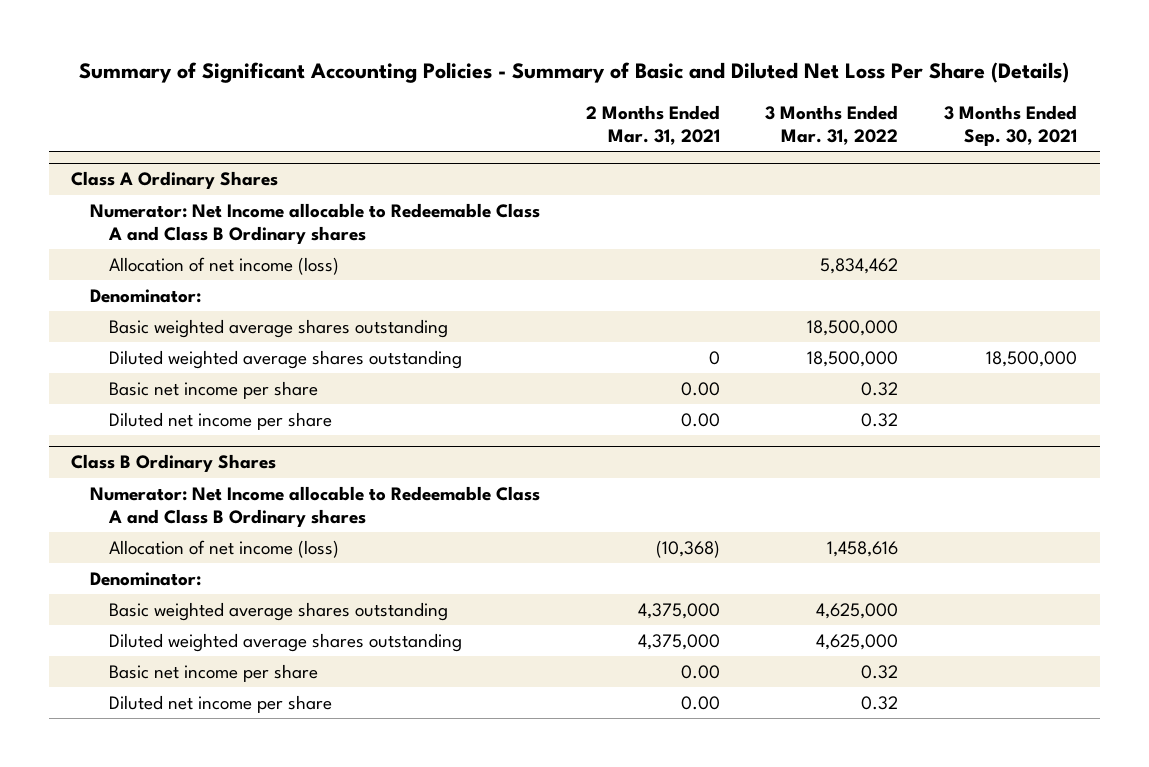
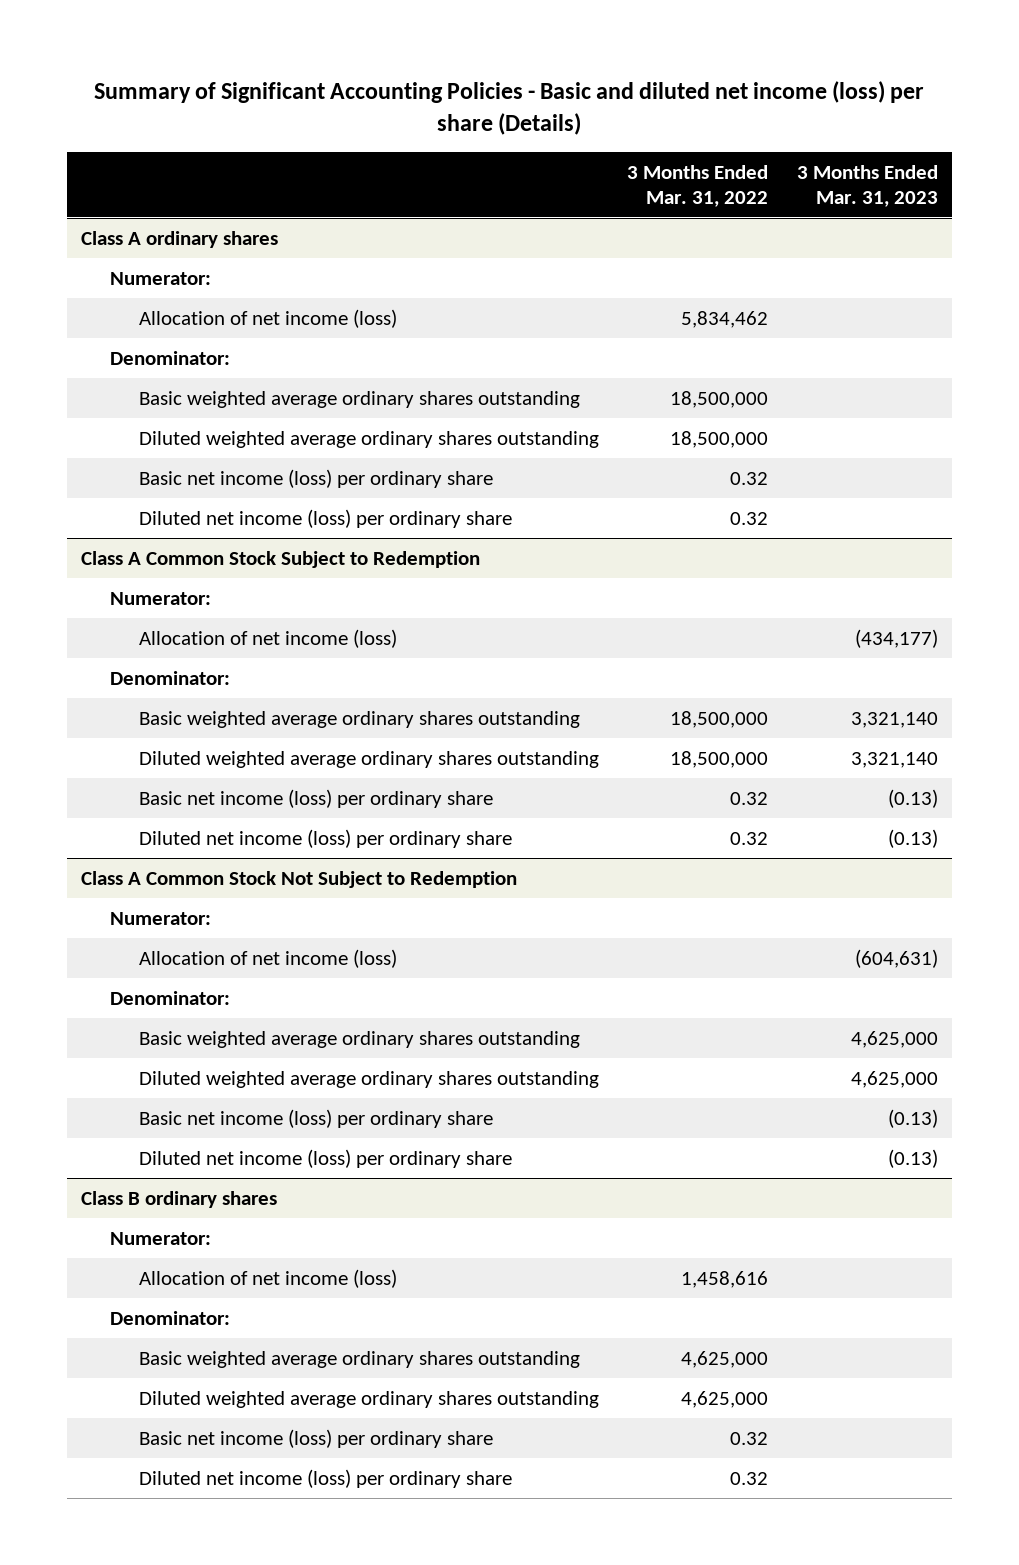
- Summary of Significant Accounting Policies - Summary of Basic and Diluted Net Loss Per Share (Details)
+ Summary of Significant Accounting Policies - Basic and diluted net income (loss) per share (Details)
- | 2 Months Ended Mar. 31, 2021 | 3 Months Ended Mar. 31, 2022 | 3 Months Ended Sep. 30, 2021
+ | 3 Months Ended Mar. 31, 2022 | 3 Months Ended Mar. 31, 2023
- Class A Ordinary Shares
- Numerator: Net Income allocable to Redeemable Class A and Class B Ordinary shares
+ Class A ordinary shares
+ Numerator:
- Basic weighted average shares outstanding | | 18,500,000 |
- Diluted weighted average shares outstanding | 0 | 18,500,000 | 18,500,000
- Basic net income per share | 0.00 | 0.32 |
- Diluted net income per share | 0.00 | 0.32 |
- Class B Ordinary Shares
- Numerator: Net Income allocable to Redeemable Class A and Class B Ordinary shares
+ Basic weighted average ordinary shares outstanding | 18,500,000 |
+ Diluted weighted average ordinary shares outstanding | 18,500,000 |
+ Basic net income (loss) per ordinary share | 0.32 |
+ Diluted net income (loss) per ordinary share | 0.32 |
+ Class A Common Stock Subject to Redemption
+ Numerator:
+ Allocation of net income (loss) | | (434,177)
+ Denominator:
+ Basic weighted average ordinary shares outstanding | 18,500,000 | 3,321,140
+ Diluted weighted average ordinary shares outstanding | 18,500,000 | 3,321,140
+ Basic net income (loss) per ordinary share | 0.32 | (0.13)
+ Diluted net income (loss) per ordinary share | 0.32 | (0.13)
+ Class A Common Stock Not Subject to Redemption
+ Numerator:
+ Allocation of net income (loss) | | (604,631)
+ Denominator:
+ Basic weighted average ordinary shares outstanding | | 4,625,000
+ Diluted weighted average ordinary shares outstanding | | 4,625,000
+ Basic net income (loss) per ordinary share | | (0.13)
+ Diluted net income (loss) per ordinary share | | (0.13)
+ Class B ordinary shares
+ Numerator:
- Basic weighted average shares outstanding | 4,375,000 | 4,625,000 |
- Diluted weighted average shares outstanding | 4,375,000 | 4,625,000 |
- Basic net income per share | 0.00 | 0.32 |
- Diluted net income per share | 0.00 | 0.32 |
+ Basic weighted average ordinary shares outstanding | 4,625,000 |
+ Diluted weighted average ordinary shares outstanding | 4,625,000 |
+ Basic net income (loss) per ordinary share | 0.32 |
+ Diluted net income (loss) per ordinary share | 0.32 |

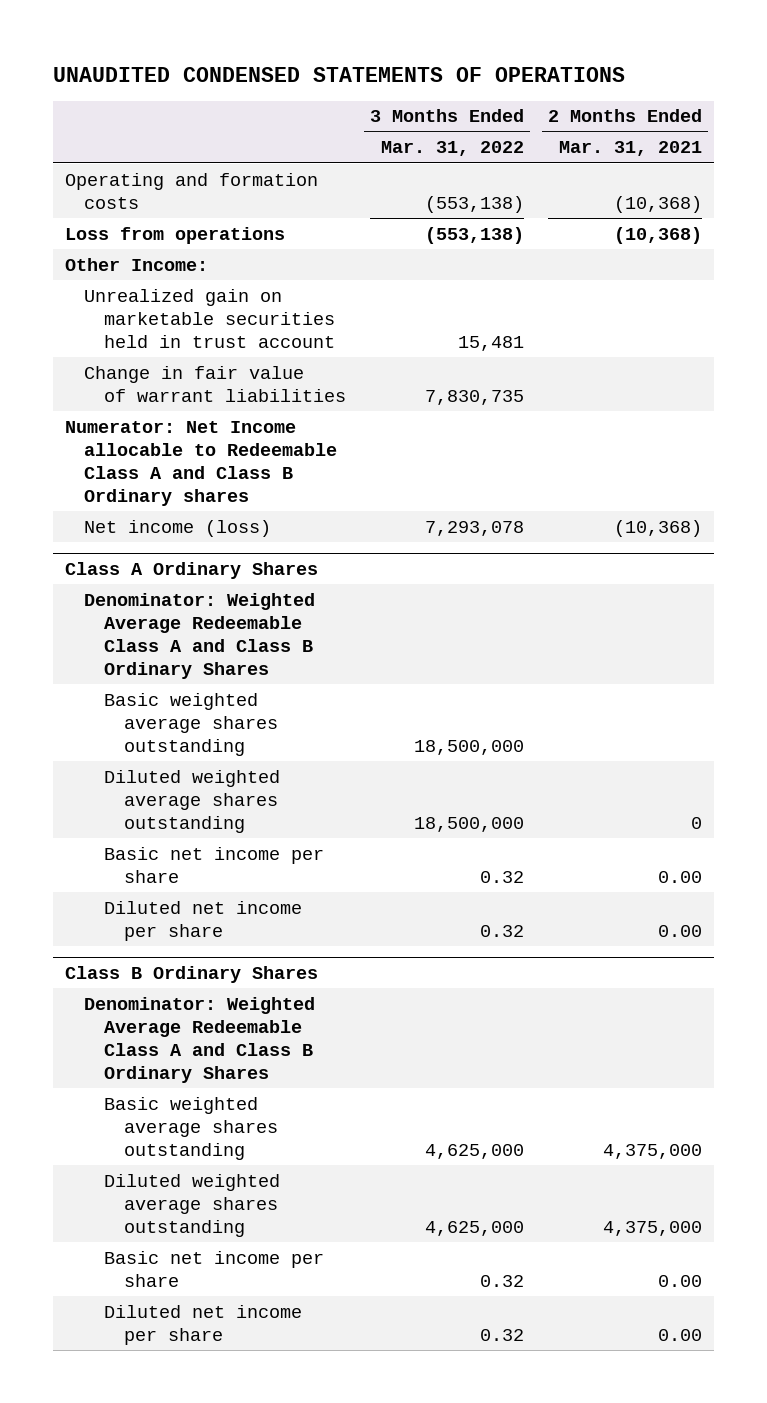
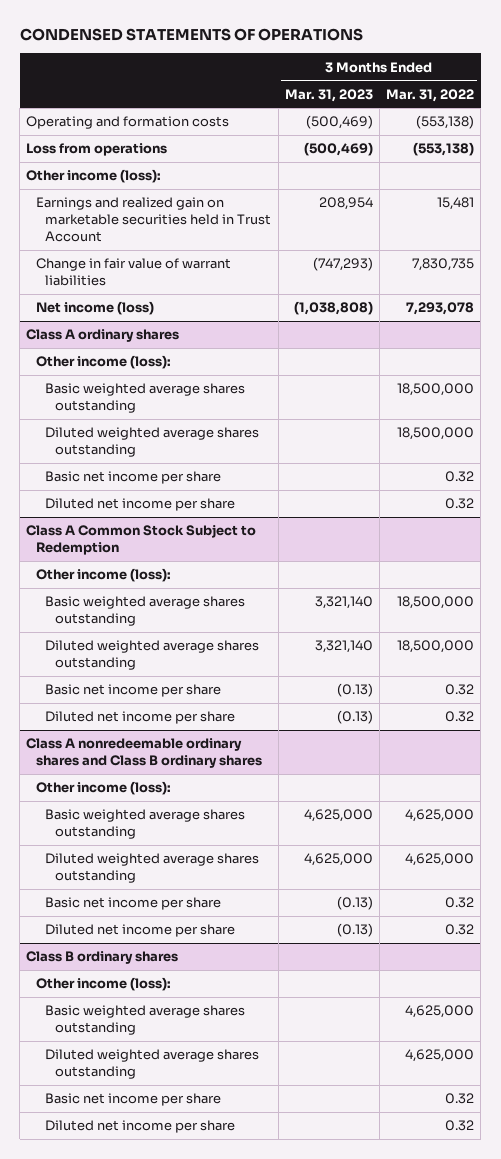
- UNAUDITED CONDENSED STATEMENTS OF OPERATIONS
+ CONDENSED STATEMENTS OF OPERATIONS
- | 3 Months Ended Mar. 31, 2022 | 2 Months Ended Mar. 31, 2021
+ | 3 Months Ended Mar. 31, 2023 | 3 Months Ended Mar. 31, 2022
- Other Income:
- Unrealized gain on marketable securities held in trust account | 15,481 |
+ Other income (loss):
+ Earnings and realized gain on marketable securities held in Trust Account | 208,954 | 15,481
- Numerator: Net Income allocable to Redeemable Class A and Class B Ordinary shares
- Class A Ordinary Shares
- Denominator: Weighted Average Redeemable Class A and Class B Ordinary Shares
+ Class A ordinary shares
+ Other income (loss):
- Class B Ordinary Shares
- Denominator: Weighted Average Redeemable Class A and Class B Ordinary Shares
+ Class A Common Stock Subject to Redemption
+ Other income (loss):
+ Basic weighted average shares outstanding | 3,321,140 | 18,500,000
+ Diluted weighted average shares outstanding | 3,321,140 | 18,500,000
+ Basic net income per share | (0.13) | 0.32
+ Diluted net income per share | (0.13) | 0.32
+ Class A nonredeemable ordinary shares and Class B ordinary shares
+ Other income (loss):
+ Class B ordinary shares
+ Other income (loss):
+ Basic weighted average shares outstanding | | 4,625,000
+ Diluted weighted average shares outstanding | | 4,625,000
+ Basic net income per share | | 0.32
+ Diluted net income per share | | 0.32

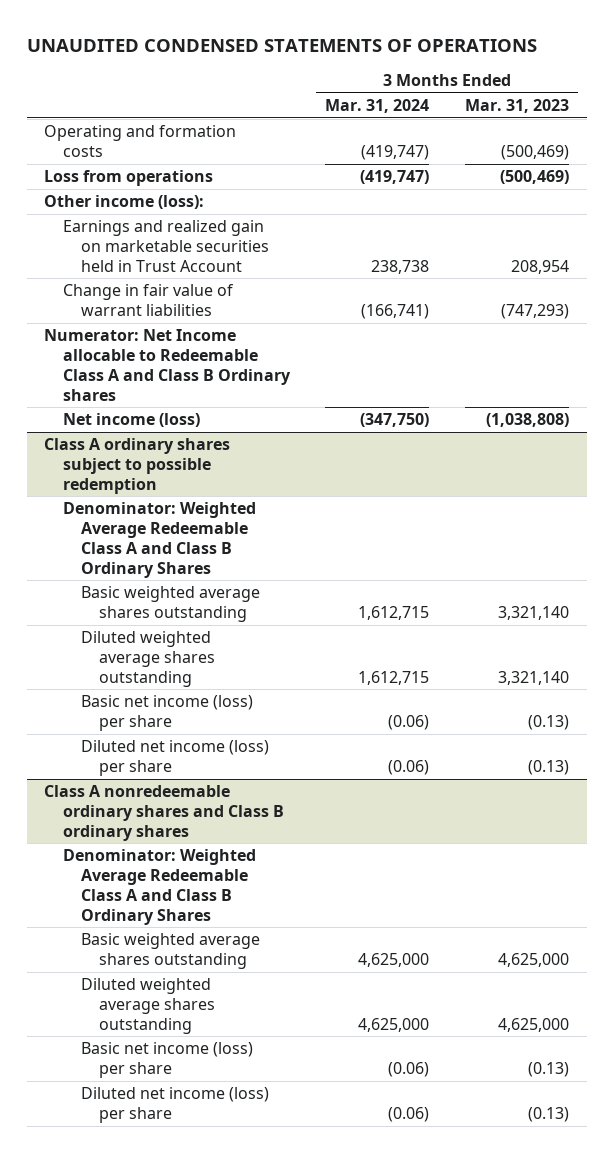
- CONDENSED STATEMENTS OF OPERATIONS
+ UNAUDITED CONDENSED STATEMENTS OF OPERATIONS
- | 3 Months Ended Mar. 31, 2023 | 3 Months Ended Mar. 31, 2022
+ | 3 Months Ended Mar. 31, 2024 | 3 Months Ended Mar. 31, 2023
+ Numerator: Net Income allocable to Redeemable Class A and Class B Ordinary shares
- Class A ordinary shares
- Other income (loss):
- Basic weighted average shares outstanding | | 18,500,000
- Diluted weighted average shares outstanding | | 18,500,000
- Basic net income per share | | 0.32
- Diluted net income per share | | 0.32
- Class A Common Stock Subject to Redemption
- Other income (loss):
+ Class A ordinary shares subject to possible redemption
+ Denominator: Weighted Average Redeemable Class A and Class B Ordinary Shares
- Basic net income per share | (0.13) | 0.32
- Diluted net income per share | (0.13) | 0.32
+ Basic net income (loss) per share | (0.06) | (0.13)
+ Diluted net income (loss) per share | (0.06) | (0.13)
@ Class A nonredeemable ordinary shares and Class B ordinary shares
- Other income (loss):
+ Denominator: Weighted Average Redeemable Class A and Class B Ordinary Shares
- Basic net income per share | (0.13) | 0.32
- Diluted net income per share | (0.13) | 0.32
- Class B ordinary shares
- Other income (loss):
- Basic weighted average shares outstanding | | 4,625,000
- Diluted weighted average shares outstanding | | 4,625,000
- Basic net income per share | | 0.32
- Diluted net income per share | | 0.32
@ Class A nonredeemable ordinary shares and Class B ordinary shares
+ Basic net income (loss) per share | (0.06) | (0.13)
+ Diluted net income (loss) per share | (0.06) | (0.13)

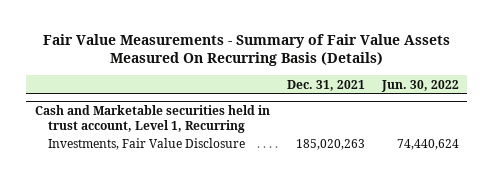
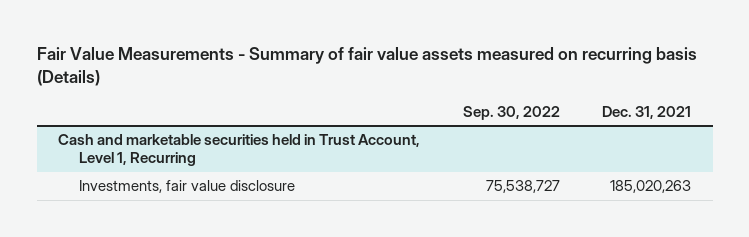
- Fair Value Measurements - Summary of Fair Value Assets Measured On Recurring Basis (Details)
+ Fair Value Measurements - Summary of fair value assets measured on recurring basis (Details)
- | Dec. 31, 2021 | Jun. 30, 2022
+ | Sep. 30, 2022 | Dec. 31, 2021
- Cash and Marketable securities held in trust account, Level 1, Recurring
- Investments, Fair Value Disclosure | 185,020,263 | 74,440,624
+ Cash and marketable securities held in Trust Account, Level 1, Recurring
+ Investments, fair value disclosure | 75,538,727 | 185,020,263

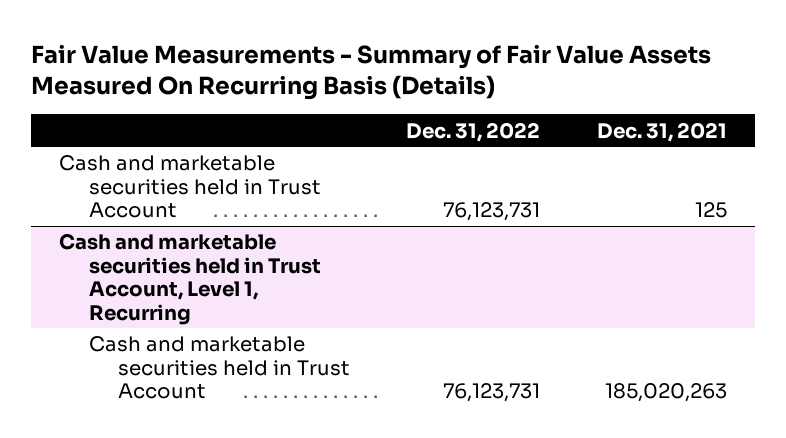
- Fair Value Measurements - Summary of fair value assets measured on recurring basis (Details)
+ Fair Value Measurements - Summary of Fair Value Assets Measured On Recurring Basis (Details)
- | Sep. 30, 2022 | Dec. 31, 2021
+ | Dec. 31, 2022 | Dec. 31, 2021
+ Cash and marketable securities held in Trust Account | 76,123,731 | 125
@ Cash and marketable securities held in Trust Account, Level 1, Recurring
- Investments, fair value disclosure | 75,538,727 | 185,020,263
+ Cash and marketable securities held in Trust Account | 76,123,731 | 185,020,263

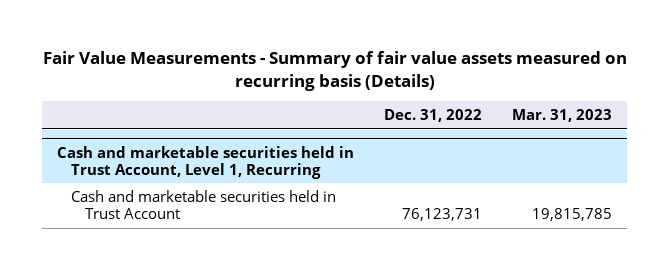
- Fair Value Measurements - Summary of Fair Value Assets Measured On Recurring Basis (Details)
+ Fair Value Measurements - Summary of fair value assets measured on recurring basis (Details)
- | Dec. 31, 2022 | Dec. 31, 2021
+ | Dec. 31, 2022 | Mar. 31, 2023
- Cash and marketable securities held in Trust Account | 76,123,731 | 125

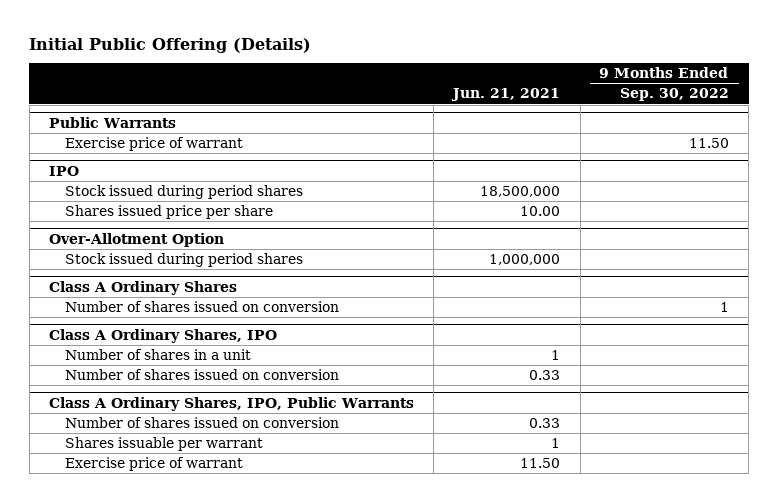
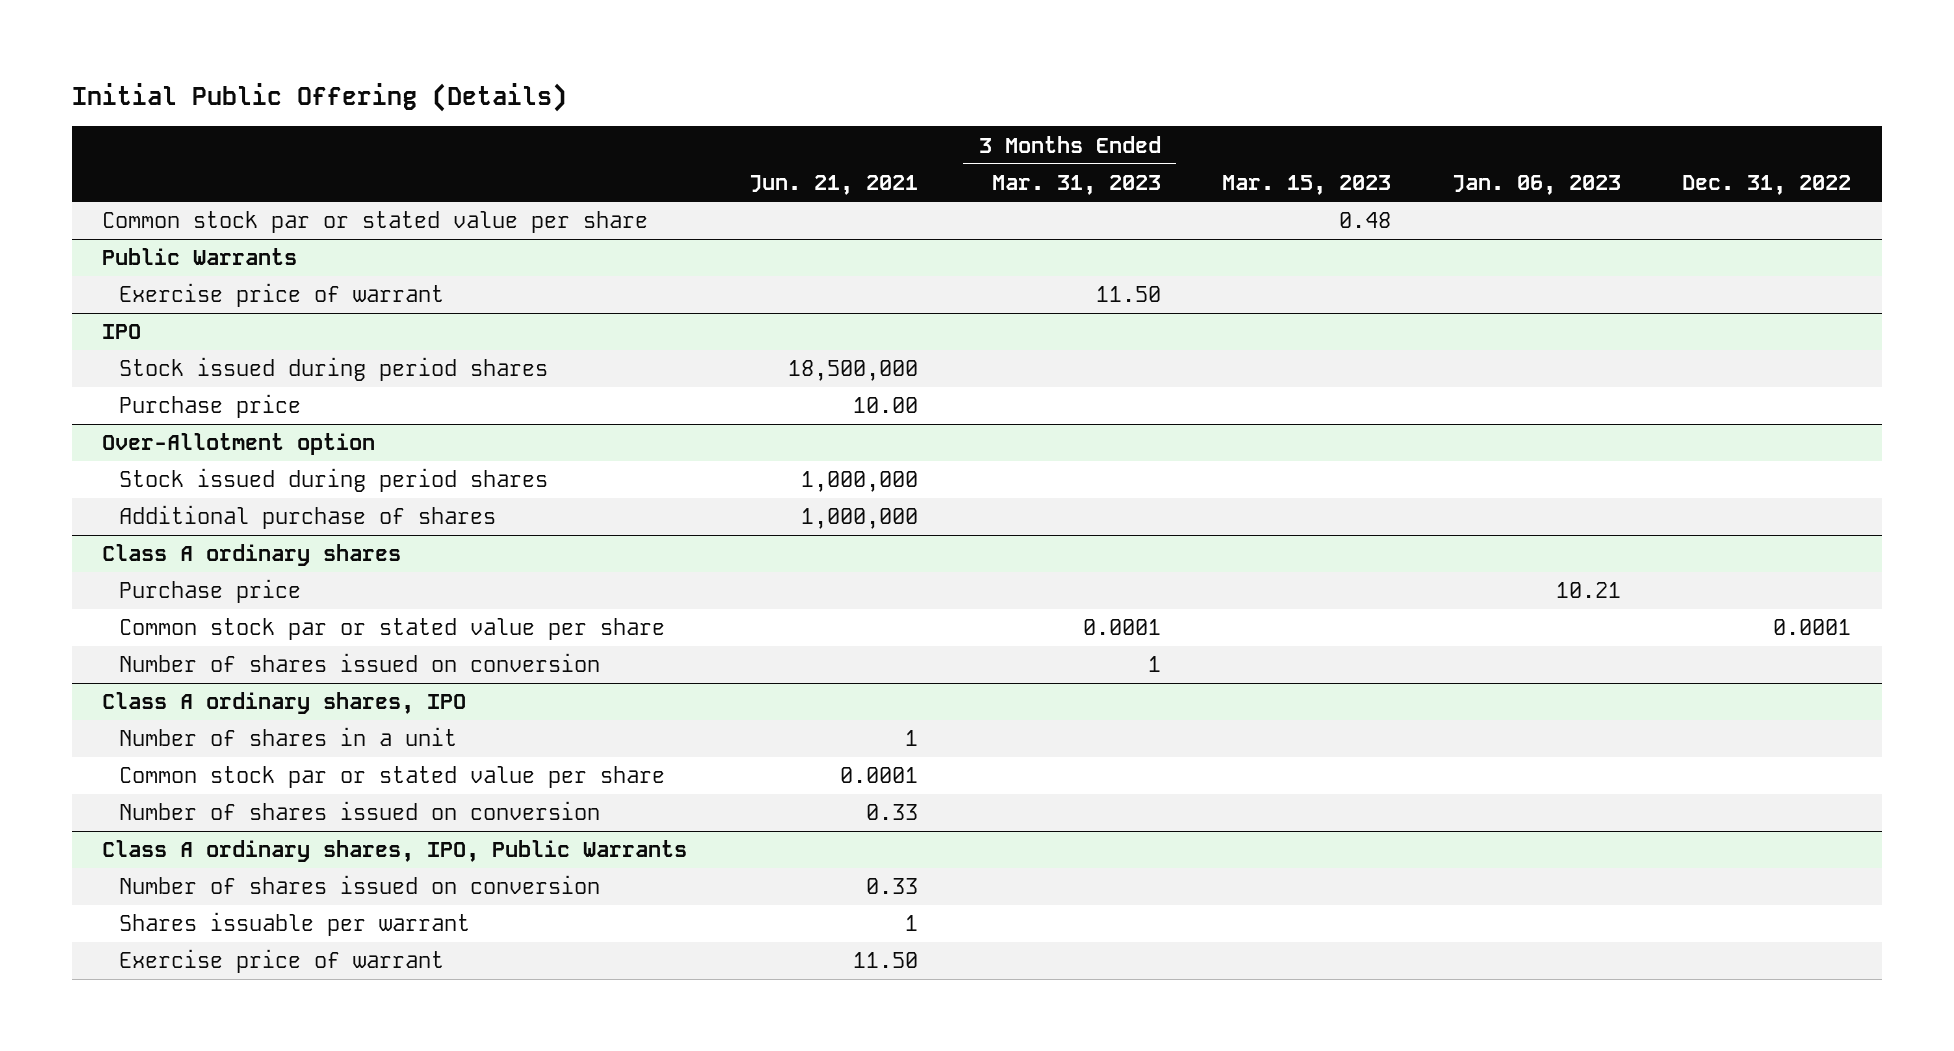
- | Jun. 21, 2021 | 9 Months Ended Sep. 30, 2022
+ | Jun. 21, 2021 | 3 Months Ended Mar. 31, 2023 | Mar. 15, 2023 | Jan. 06, 2023 | Dec. 31, 2022
+ Common stock par or stated value per share | | | 0.48 | |
@ IPO
- Shares issued price per share | 10.00 |
- Over-Allotment Option
@ IPO
+ Purchase price | 10.00 | | | |
+ Over-Allotment option
- Class A Ordinary Shares
+ Additional purchase of shares | 1,000,000 | | | |
+ Class A ordinary shares
+ Purchase price | | | | 10.21 |
+ Common stock par or stated value per share | | 0.0001 | | | 0.0001
- Class A Ordinary Shares, IPO
+ Class A ordinary shares, IPO
+ Common stock par or stated value per share | 0.0001 | | | |
- Class A Ordinary Shares, IPO, Public Warrants
+ Class A ordinary shares, IPO, Public Warrants

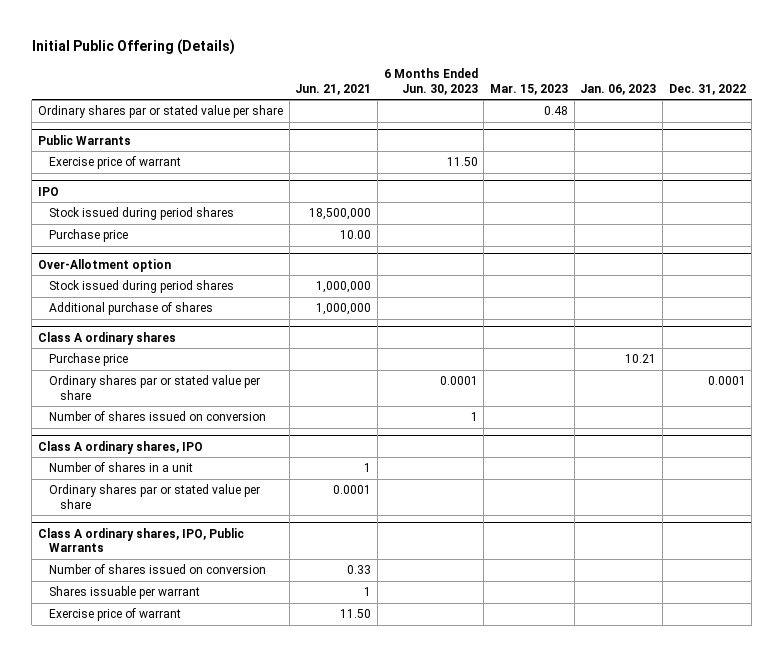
- | Jun. 21, 2021 | 3 Months Ended Mar. 31, 2023 | Mar. 15, 2023 | Jan. 06, 2023 | Dec. 31, 2022
+ | Jun. 21, 2021 | 6 Months Ended Jun. 30, 2023 | Mar. 15, 2023 | Jan. 06, 2023 | Dec. 31, 2022
- Common stock par or stated value per share | | | 0.48 | |
+ Ordinary shares par or stated value per share | | | 0.48 | |
@ Class A ordinary shares
- Common stock par or stated value per share | | 0.0001 | | | 0.0001
+ Ordinary shares par or stated value per share | | 0.0001 | | | 0.0001
@ Class A ordinary shares, IPO
- Common stock par or stated value per share | 0.0001 | | | |
- Number of shares issued on conversion | 0.33 | | | |
+ Ordinary shares par or stated value per share | 0.0001 | | | |

